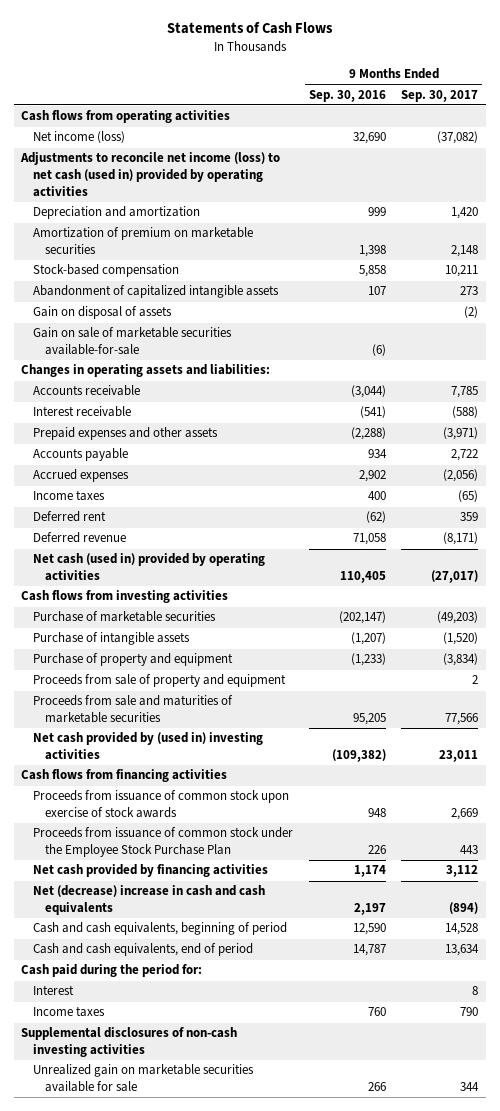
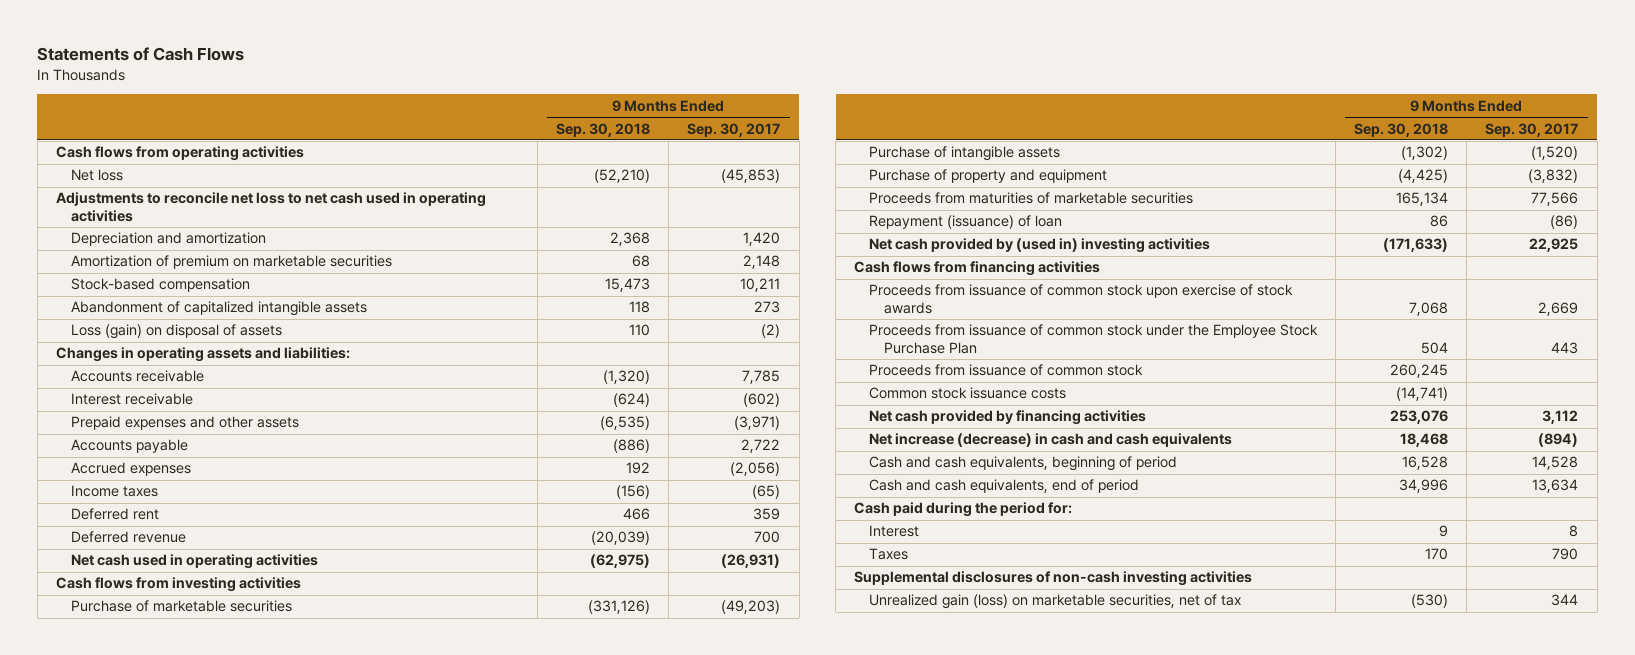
- | 9 Months Ended Sep. 30, 2016 | 9 Months Ended Sep. 30, 2017
+ | 9 Months Ended Sep. 30, 2018 | 9 Months Ended Sep. 30, 2017
- Net income (loss) | 32,690 | (37,082)
- Adjustments to reconcile net income (loss) to net cash (used in) provided by operating activities
+ Net loss | (52,210) | (45,853)
+ Adjustments to reconcile net loss to net cash used in operating activities
- Gain on disposal of assets | | (2)
- Gain on sale of marketable securities available-for-sale | (6) |
+ Loss (gain) on disposal of assets | 110 | (2)
- Interest receivable | (541) | (588)
+ Interest receivable | (624) | (602)
- Deferred revenue | 71,058 | (8,171)
- Net cash (used in) provided by operating activities | 110,405 | (27,017)
+ Deferred revenue | (20,039) | 700
+ Net cash used in operating activities | (62,975) | (26,931)
- Purchase of property and equipment | (1,233) | (3,834)
- Proceeds from sale of property and equipment | | 2
- Proceeds from sale and maturities of marketable securities | 95,205 | 77,566
- Net cash provided by (used in) investing activities | (109,382) | 23,011
+ Purchase of property and equipment | (4,425) | (3,832)
+ Proceeds from maturities of marketable securities | 165,134 | 77,566
+ Repayment (issuance) of loan | 86 | (86)
+ Net cash provided by (used in) investing activities | (171,633) | 22,925
+ Proceeds from issuance of common stock | 260,245 |
+ Common stock issuance costs | (14,741) |
- Net (decrease) increase in cash and cash equivalents | 2,197 | (894)
+ Net increase (decrease) in cash and cash equivalents | 18,468 | (894)
- Income taxes | 760 | 790
+ Taxes | 170 | 790
- Unrealized gain on marketable securities available for sale | 266 | 344
+ Unrealized gain (loss) on marketable securities, net of tax | (530) | 344

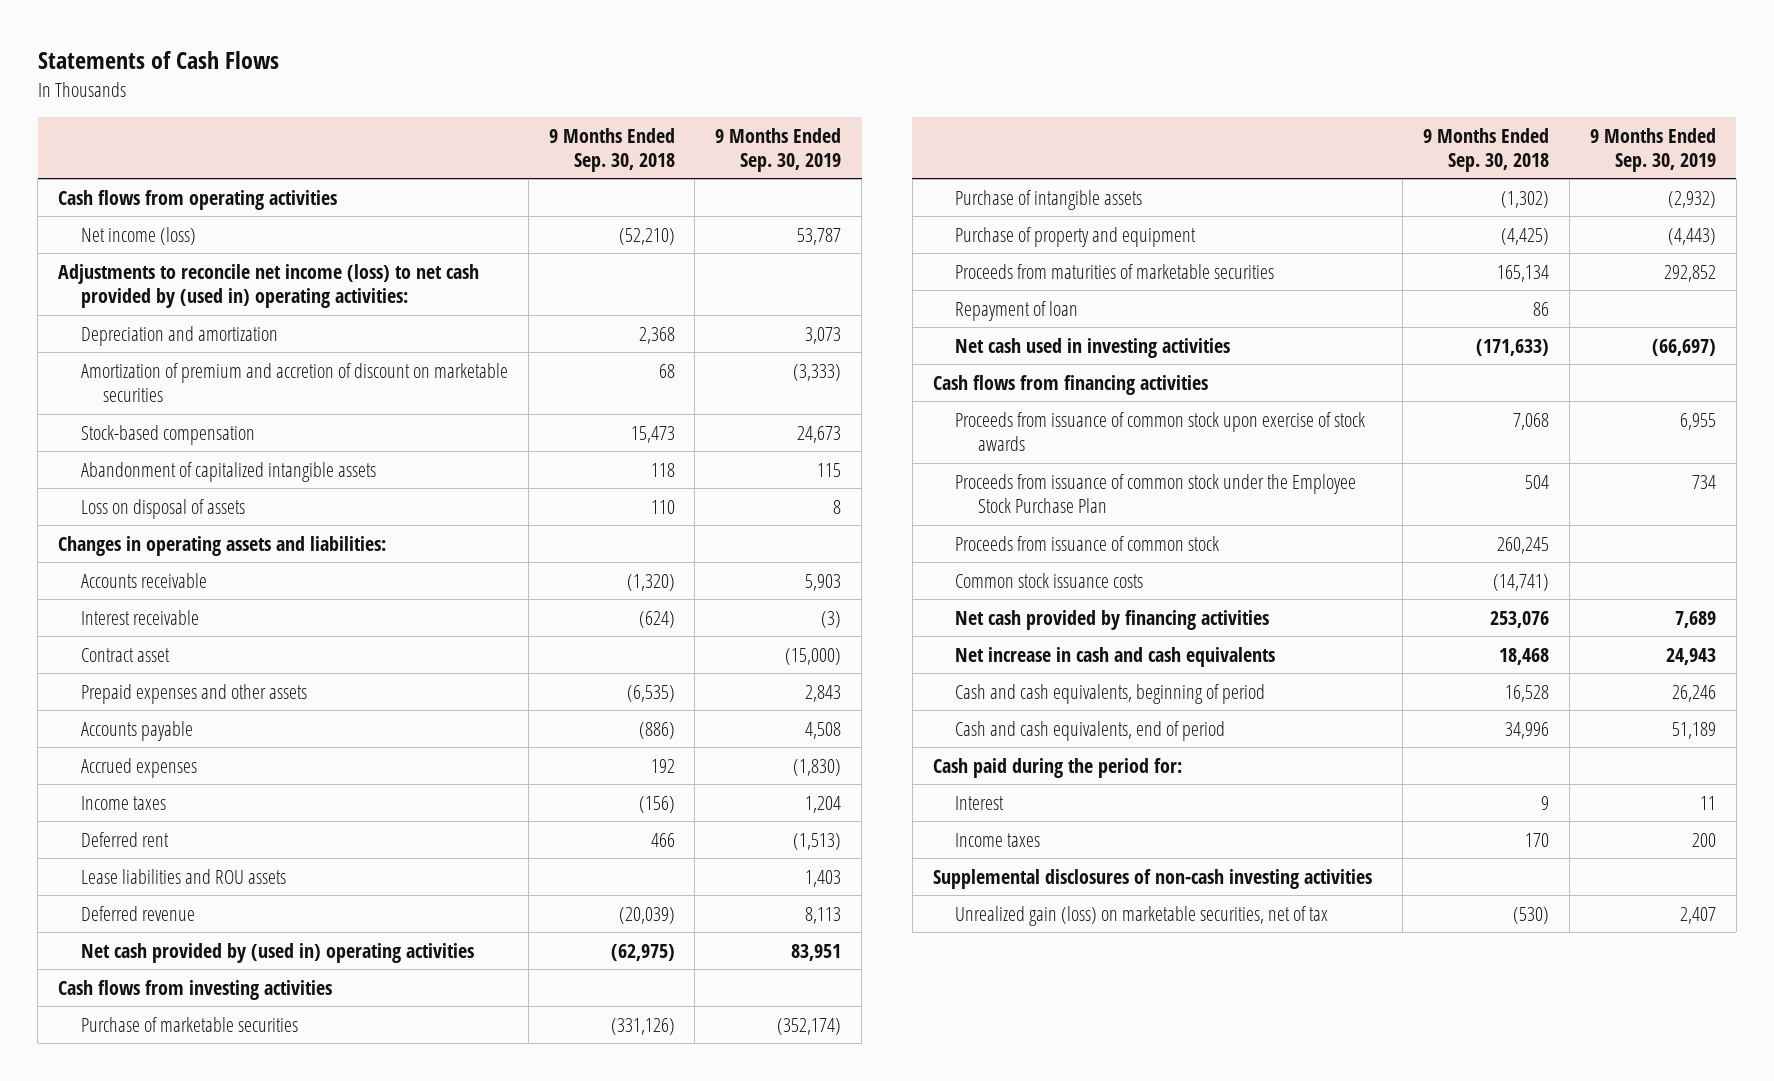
- | 9 Months Ended Sep. 30, 2018 | 9 Months Ended Sep. 30, 2017
+ | 9 Months Ended Sep. 30, 2018 | 9 Months Ended Sep. 30, 2019
- Net loss | (52,210) | (45,853)
- Adjustments to reconcile net loss to net cash used in operating activities
+ Net income (loss) | (52,210) | 53,787
+ Adjustments to reconcile net income (loss) to net cash provided by (used in) operating activities:
- Amortization of premium on marketable securities | 68 | 2,148
+ Amortization of premium and accretion of discount on marketable securities | 68 | (3,333)
- Loss (gain) on disposal of assets | 110 | (2)
+ Loss on disposal of assets | 110 | 8
+ Contract asset | | (15,000)
+ Lease liabilities and ROU assets | | 1,403
- Net cash used in operating activities | (62,975) | (26,931)
+ Net cash provided by (used in) operating activities | (62,975) | 83,951
- Repayment (issuance) of loan | 86 | (86)
- Net cash provided by (used in) investing activities | (171,633) | 22,925
+ Repayment of loan | 86 |
+ Net cash used in investing activities | (171,633) | (66,697)
- Net increase (decrease) in cash and cash equivalents | 18,468 | (894)
+ Net increase in cash and cash equivalents | 18,468 | 24,943
- Taxes | 170 | 790
+ Income taxes | 170 | 200

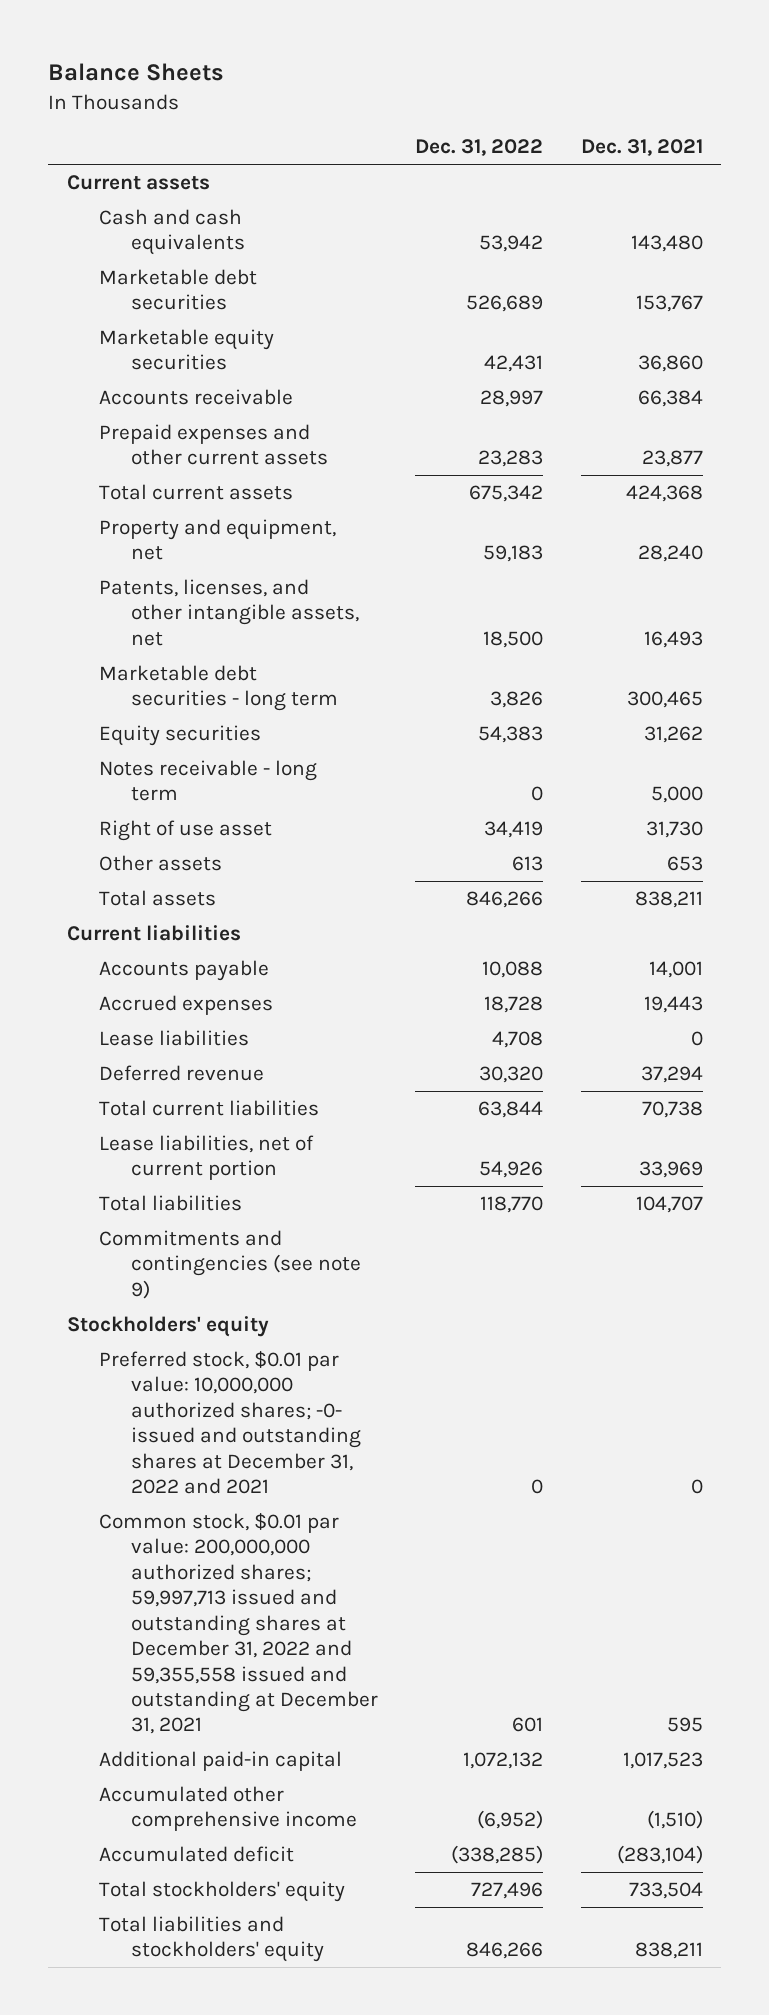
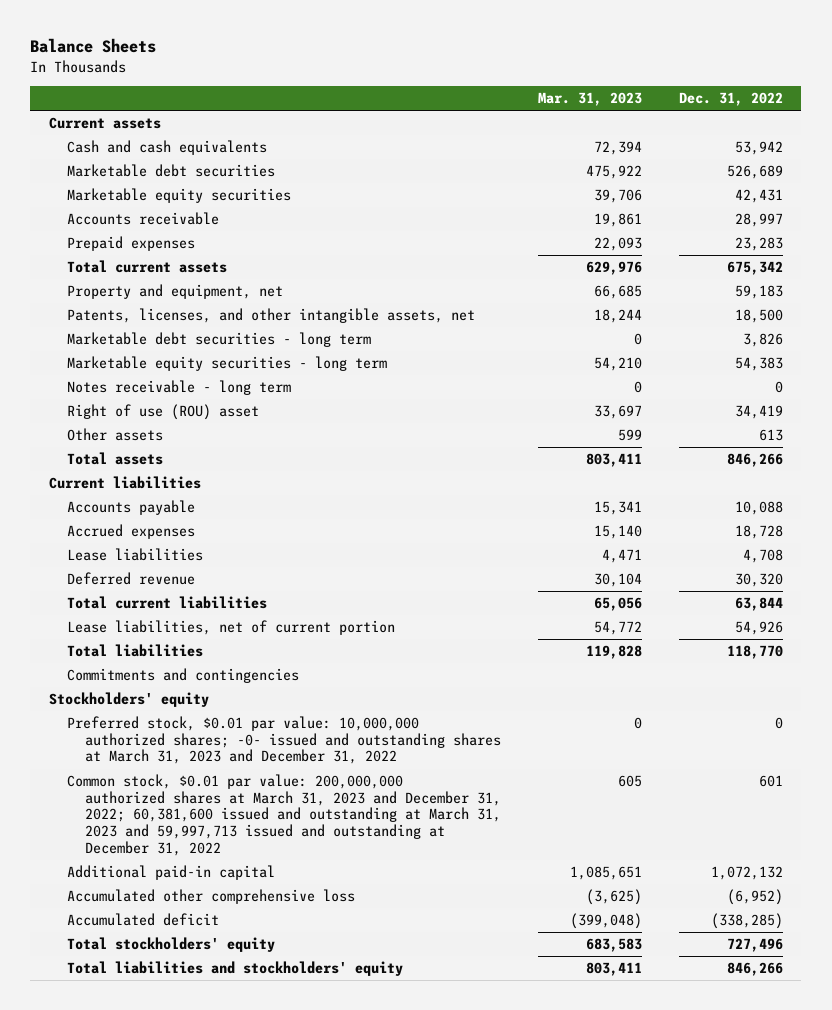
- | Dec. 31, 2022 | Dec. 31, 2021
+ | Mar. 31, 2023 | Dec. 31, 2022
- Prepaid expenses and other current assets | 23,283 | 23,877
+ Prepaid expenses | 22,093 | 23,283
- Equity securities | 54,383 | 31,262
+ Marketable equity securities - long term | 54,210 | 54,383
- Right of use asset | 34,419 | 31,730
+ Right of use (ROU) asset | 33,697 | 34,419
- Commitments and contingencies (see note 9)
+ Commitments and contingencies
- Preferred stock, $0.01 par value: 10,000,000 authorized shares; -0- issued and outstanding shares at December 31, 2022 and 2021 | 0 | 0
- Common stock, $0.01 par value: 200,000,000 authorized shares; 59,997,713 issued and outstanding shares at December 31, 2022 and 59,355,558 issued and outstanding at December 31, 2021 | 601 | 595
+ Preferred stock, $0.01 par value: 10,000,000 authorized shares; -0- issued and outstanding shares at March 31, 2023 and December 31, 2022 | 0 | 0
+ Common stock, $0.01 par value: 200,000,000 authorized shares at March 31, 2023 and December 31, 2022; 60,381,600 issued and outstanding at March 31, 2023 and 59,997,713 issued and outstanding at December 31, 2022 | 605 | 601
- Accumulated other comprehensive income | (6,952) | (1,510)
+ Accumulated other comprehensive loss | (3,625) | (6,952)

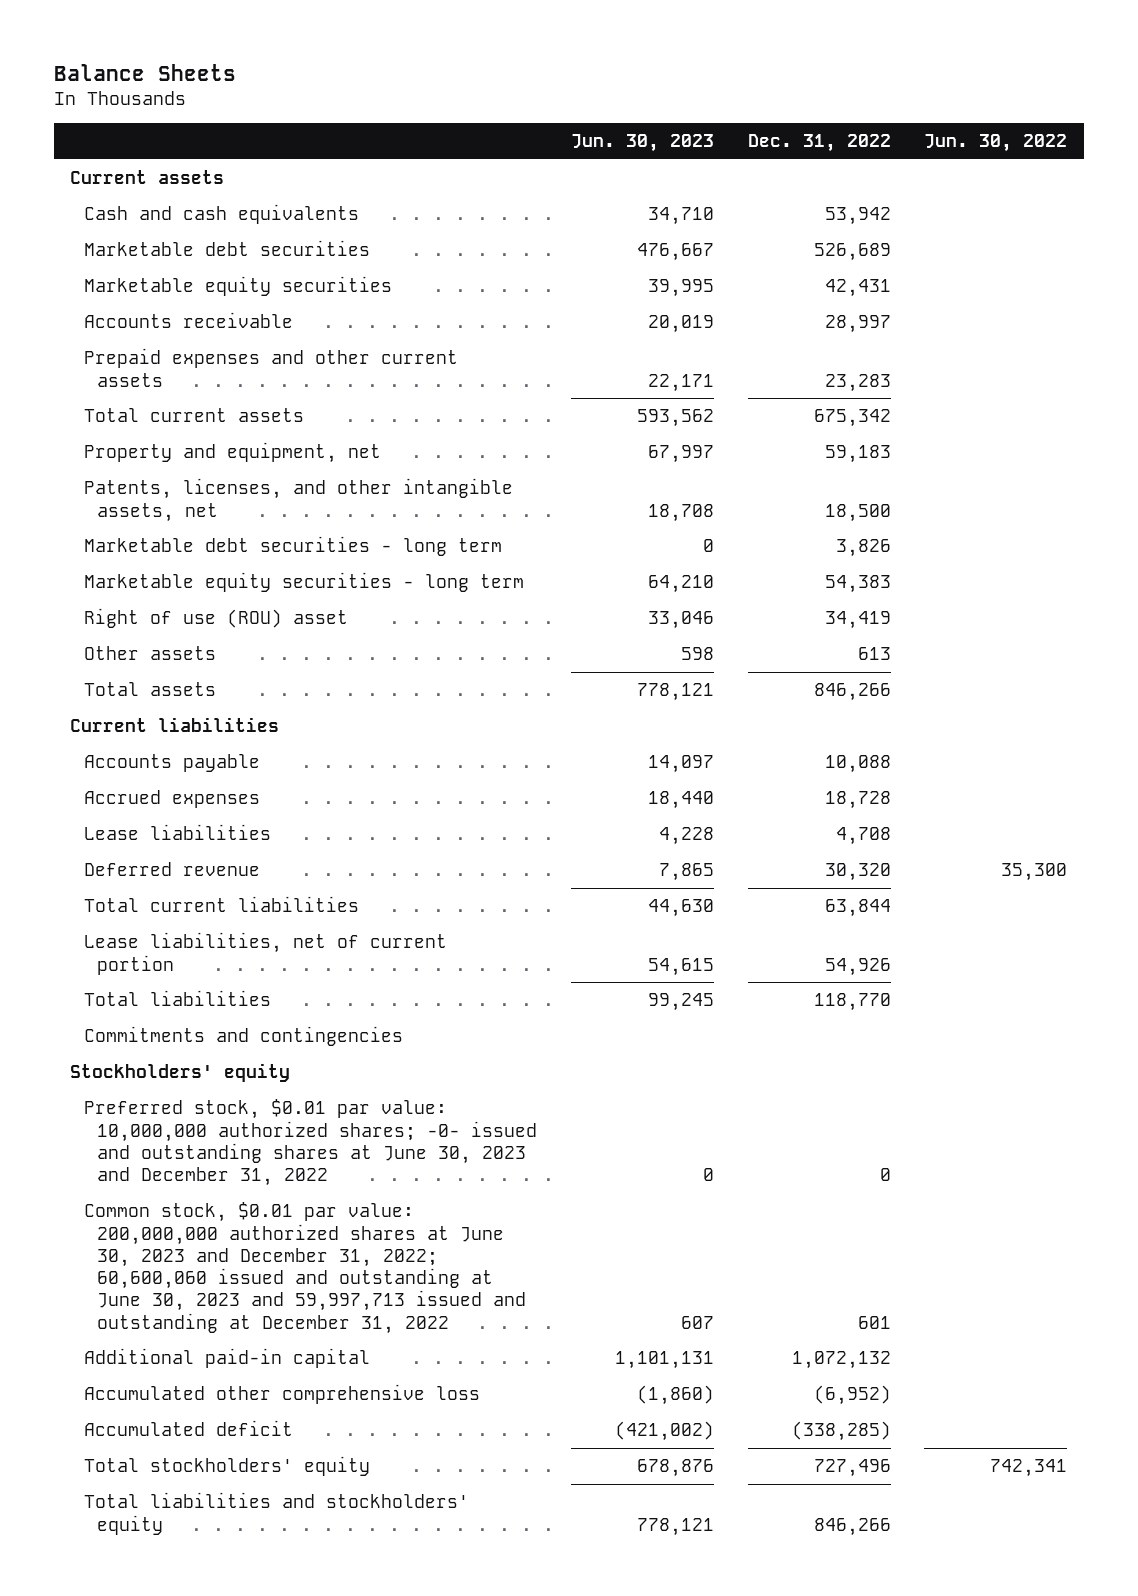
- | Mar. 31, 2023 | Dec. 31, 2022
+ | Jun. 30, 2023 | Dec. 31, 2022 | Jun. 30, 2022
- Prepaid expenses | 22,093 | 23,283
+ Prepaid expenses and other current assets | 22,171 | 23,283 |
- Notes receivable - long term | 0 | 0
- Preferred stock, $0.01 par value: 10,000,000 authorized shares; -0- issued and outstanding shares at March 31, 2023 and December 31, 2022 | 0 | 0
- Common stock, $0.01 par value: 200,000,000 authorized shares at March 31, 2023 and December 31, 2022; 60,381,600 issued and outstanding at March 31, 2023 and 59,997,713 issued and outstanding at December 31, 2022 | 605 | 601
+ Preferred stock, $0.01 par value: 10,000,000 authorized shares; -0- issued and outstanding shares at June 30, 2023 and December 31, 2022 | 0 | 0 |
+ Common stock, $0.01 par value: 200,000,000 authorized shares at June 30, 2023 and December 31, 2022; 60,600,060 issued and outstanding at June 30, 2023 and 59,997,713 issued and outstanding at December 31, 2022 | 607 | 601 |

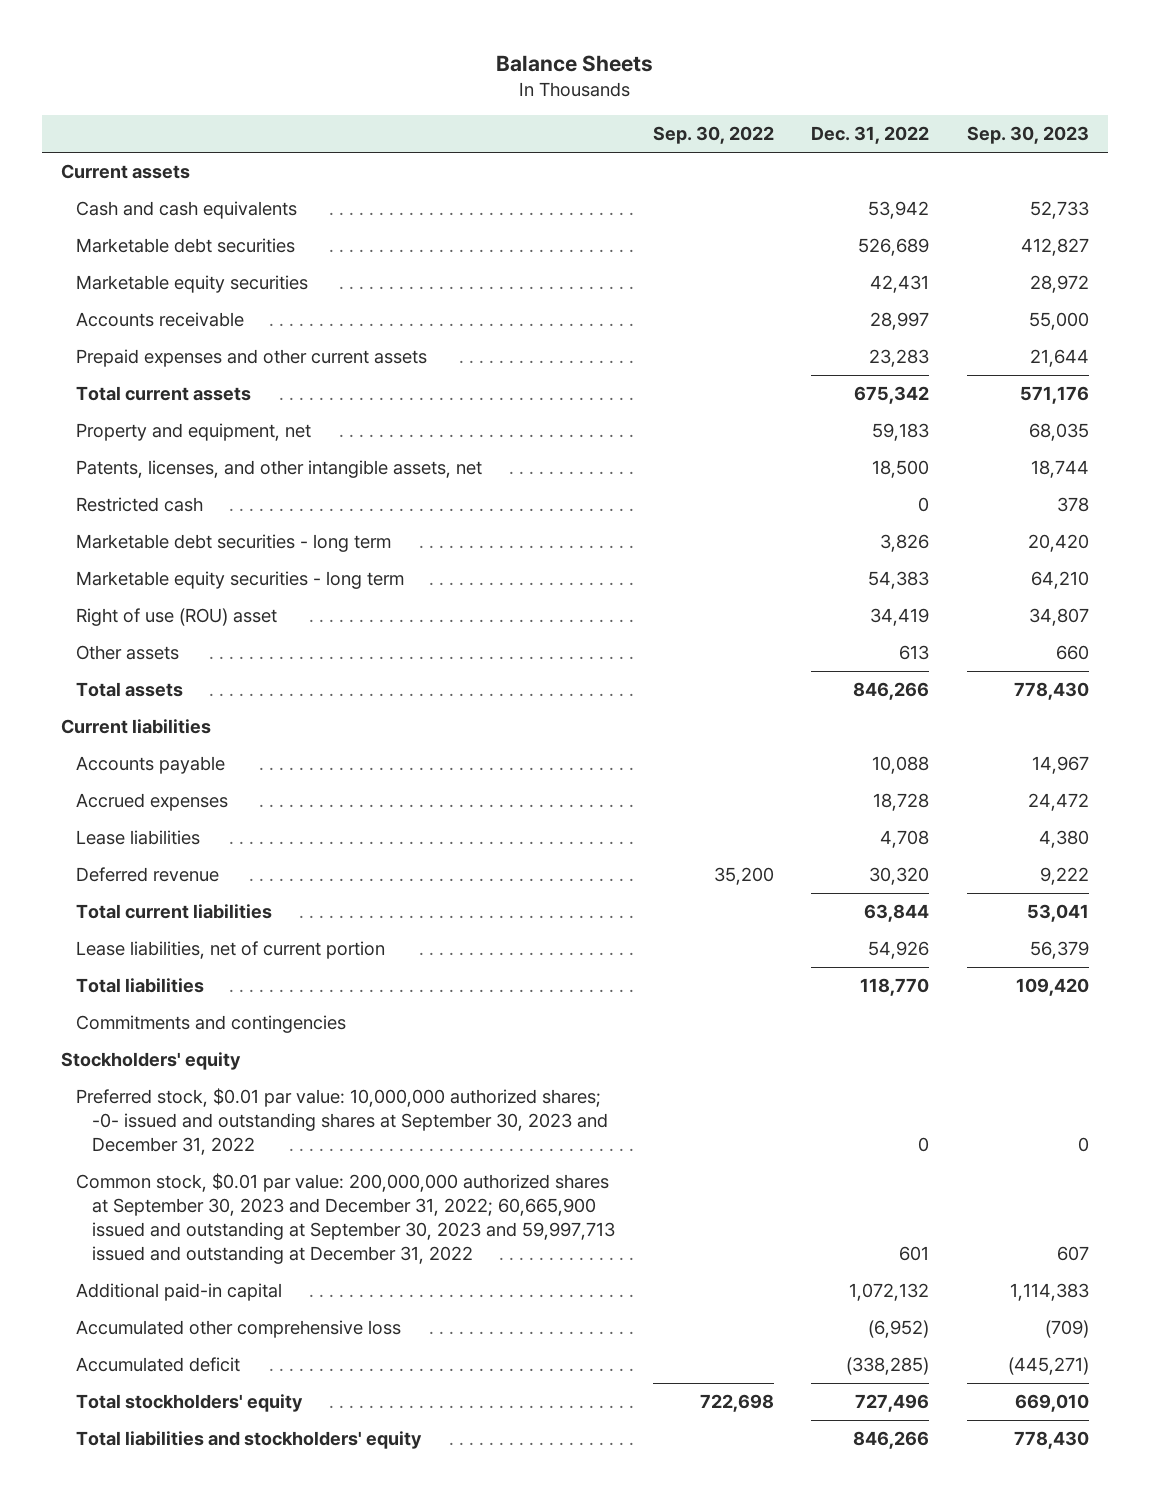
- | Jun. 30, 2023 | Dec. 31, 2022 | Jun. 30, 2022
+ | Sep. 30, 2022 | Dec. 31, 2022 | Sep. 30, 2023
+ Restricted cash | | 0 | 378
- Preferred stock, $0.01 par value: 10,000,000 authorized shares; -0- issued and outstanding shares at June 30, 2023 and December 31, 2022 | 0 | 0 |
- Common stock, $0.01 par value: 200,000,000 authorized shares at June 30, 2023 and December 31, 2022; 60,600,060 issued and outstanding at June 30, 2023 and 59,997,713 issued and outstanding at December 31, 2022 | 607 | 601 |
+ Preferred stock, $0.01 par value: 10,000,000 authorized shares; -0- issued and outstanding shares at September 30, 2023 and December 31, 2022 | | 0 | 0
+ Common stock, $0.01 par value: 200,000,000 authorized shares at September 30, 2023 and December 31, 2022; 60,665,900 issued and outstanding at September 30, 2023 and 59,997,713 issued and outstanding at December 31, 2022 | | 601 | 607

